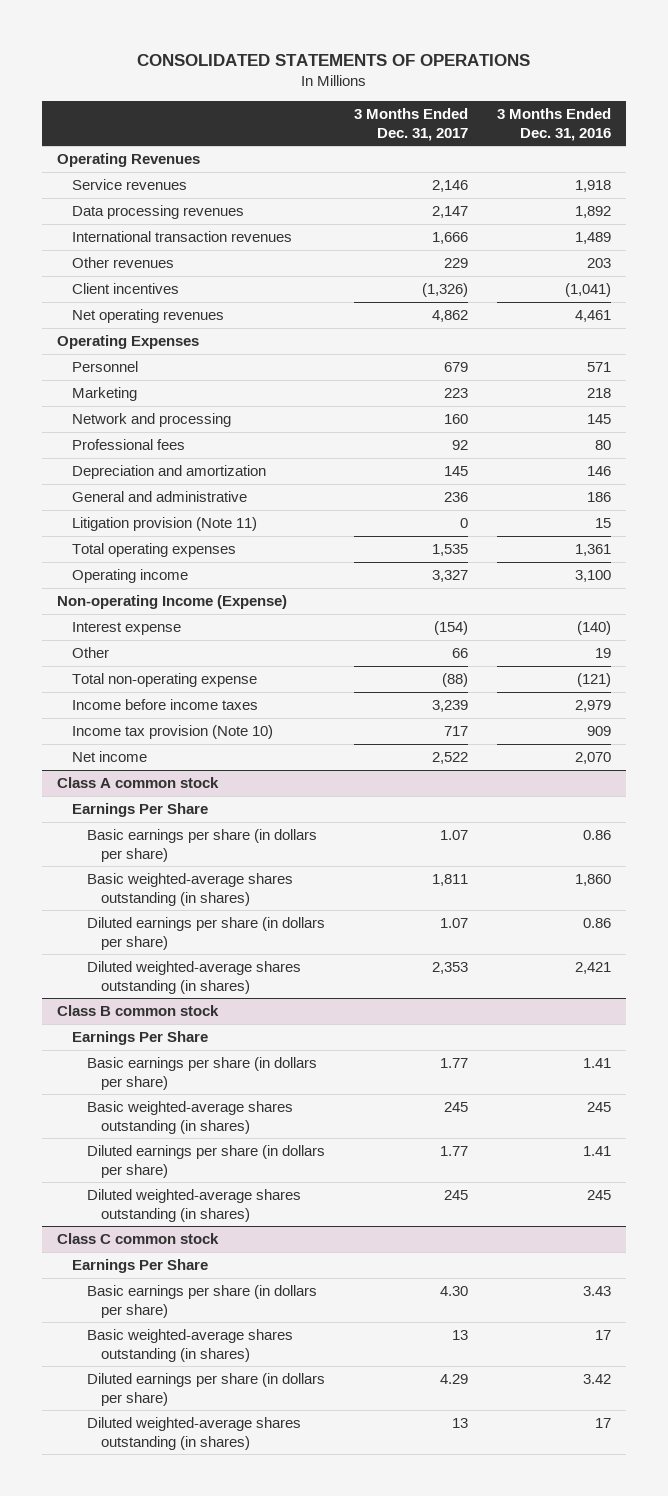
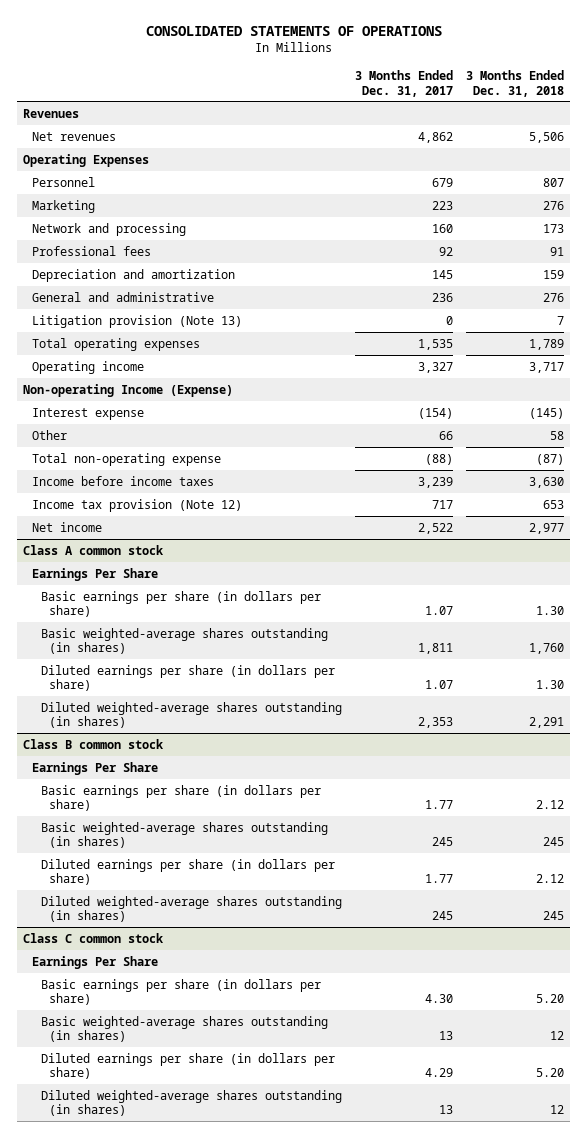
- | 3 Months Ended Dec. 31, 2017 | 3 Months Ended Dec. 31, 2016
+ | 3 Months Ended Dec. 31, 2017 | 3 Months Ended Dec. 31, 2018
- Operating Revenues
- Service revenues | 2,146 | 1,918
- Data processing revenues | 2,147 | 1,892
- International transaction revenues | 1,666 | 1,489
- Other revenues | 229 | 203
- Client incentives | (1,326) | (1,041)
- Net operating revenues | 4,862 | 4,461
+ Revenues
+ Net revenues | 4,862 | 5,506
- Litigation provision (Note 11) | 0 | 15
+ Litigation provision (Note 13) | 0 | 7
- Income tax provision (Note 10) | 717 | 909
+ Income tax provision (Note 12) | 717 | 653

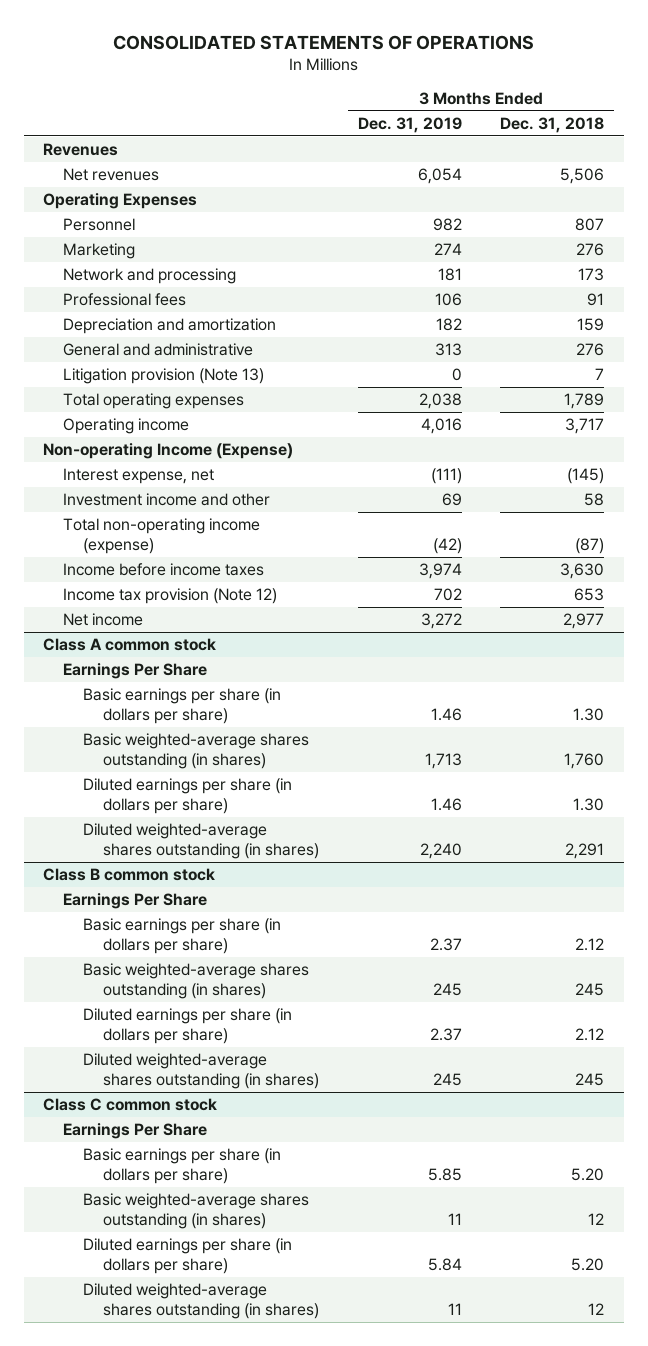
- | 3 Months Ended Dec. 31, 2017 | 3 Months Ended Dec. 31, 2018
+ | 3 Months Ended Dec. 31, 2019 | 3 Months Ended Dec. 31, 2018
- Interest expense | (154) | (145)
- Other | 66 | 58
- Total non-operating expense | (88) | (87)
+ Interest expense, net | (111) | (145)
+ Investment income and other | 69 | 58
+ Total non-operating income (expense) | (42) | (87)

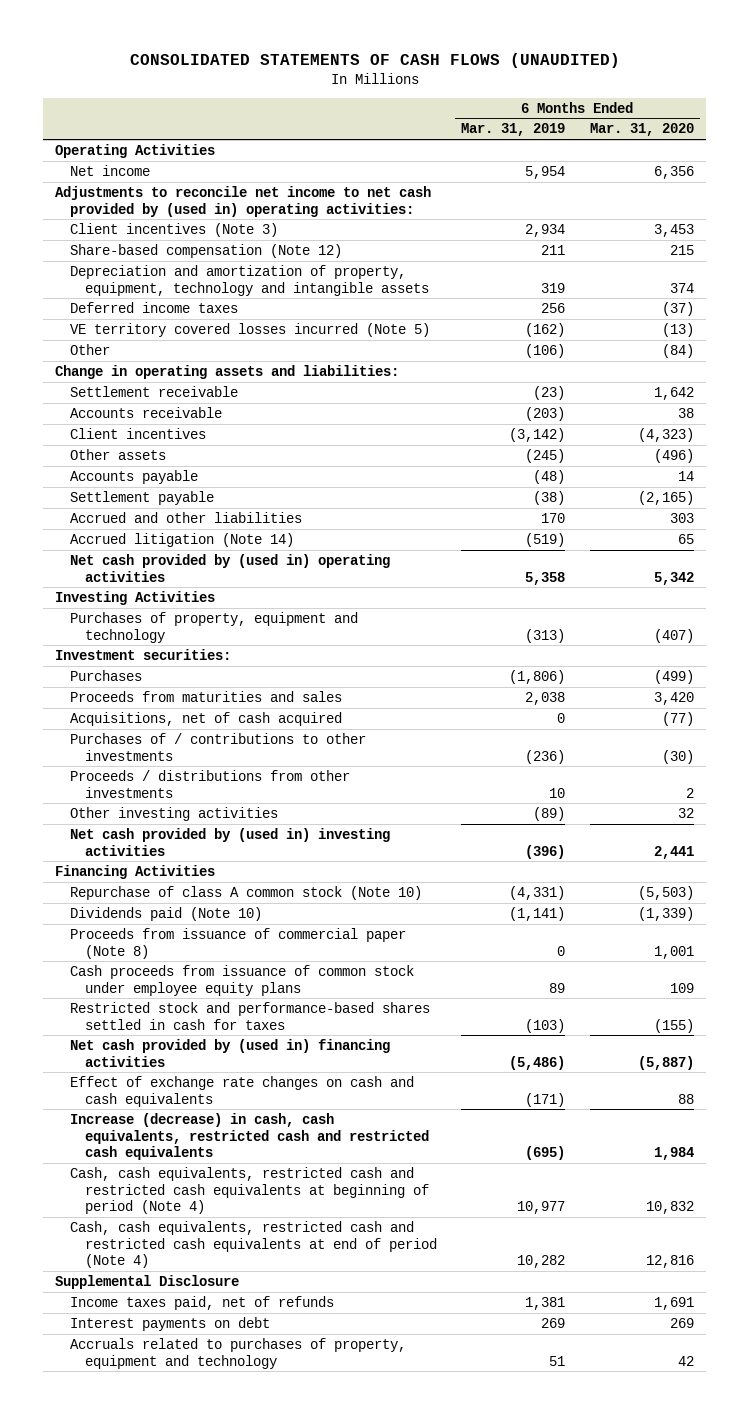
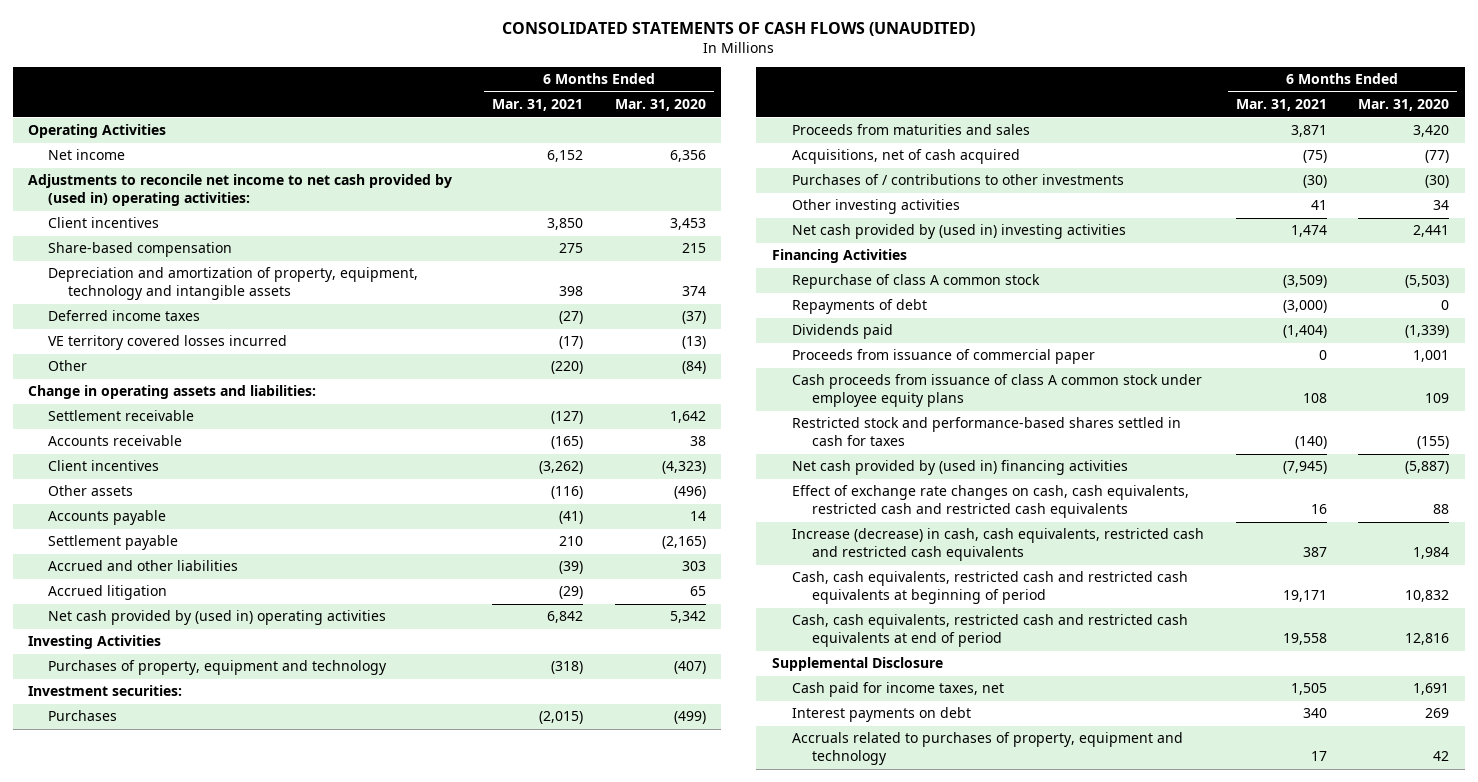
- | 6 Months Ended Mar. 31, 2019 | 6 Months Ended Mar. 31, 2020
+ | 6 Months Ended Mar. 31, 2021 | 6 Months Ended Mar. 31, 2020
- Client incentives (Note 3) | 2,934 | 3,453
- Share-based compensation (Note 12) | 211 | 215
+ Client incentives | 3,850 | 3,453
+ Share-based compensation | 275 | 215
- VE territory covered losses incurred (Note 5) | (162) | (13)
+ VE territory covered losses incurred | (17) | (13)
- Accrued litigation (Note 14) | (519) | 65
+ Accrued litigation | (29) | 65
- Proceeds / distributions from other investments | 10 | 2
- Other investing activities | (89) | 32
+ Other investing activities | 41 | 34
- Repurchase of class A common stock (Note 10) | (4,331) | (5,503)
- Dividends paid (Note 10) | (1,141) | (1,339)
- Proceeds from issuance of commercial paper (Note 8) | 0 | 1,001
- Cash proceeds from issuance of common stock under employee equity plans | 89 | 109
+ Repurchase of class A common stock | (3,509) | (5,503)
+ Repayments of debt | (3,000) | 0
+ Dividends paid | (1,404) | (1,339)
+ Proceeds from issuance of commercial paper | 0 | 1,001
+ Cash proceeds from issuance of class A common stock under employee equity plans | 108 | 109
- Effect of exchange rate changes on cash and cash equivalents | (171) | 88
+ Effect of exchange rate changes on cash, cash equivalents, restricted cash and restricted cash equivalents | 16 | 88
- Cash, cash equivalents, restricted cash and restricted cash equivalents at beginning of period (Note 4) | 10,977 | 10,832
- Cash, cash equivalents, restricted cash and restricted cash equivalents at end of period (Note 4) | 10,282 | 12,816
+ Cash, cash equivalents, restricted cash and restricted cash equivalents at beginning of period | 19,171 | 10,832
+ Cash, cash equivalents, restricted cash and restricted cash equivalents at end of period | 19,558 | 12,816
- Income taxes paid, net of refunds | 1,381 | 1,691
+ Cash paid for income taxes, net | 1,505 | 1,691

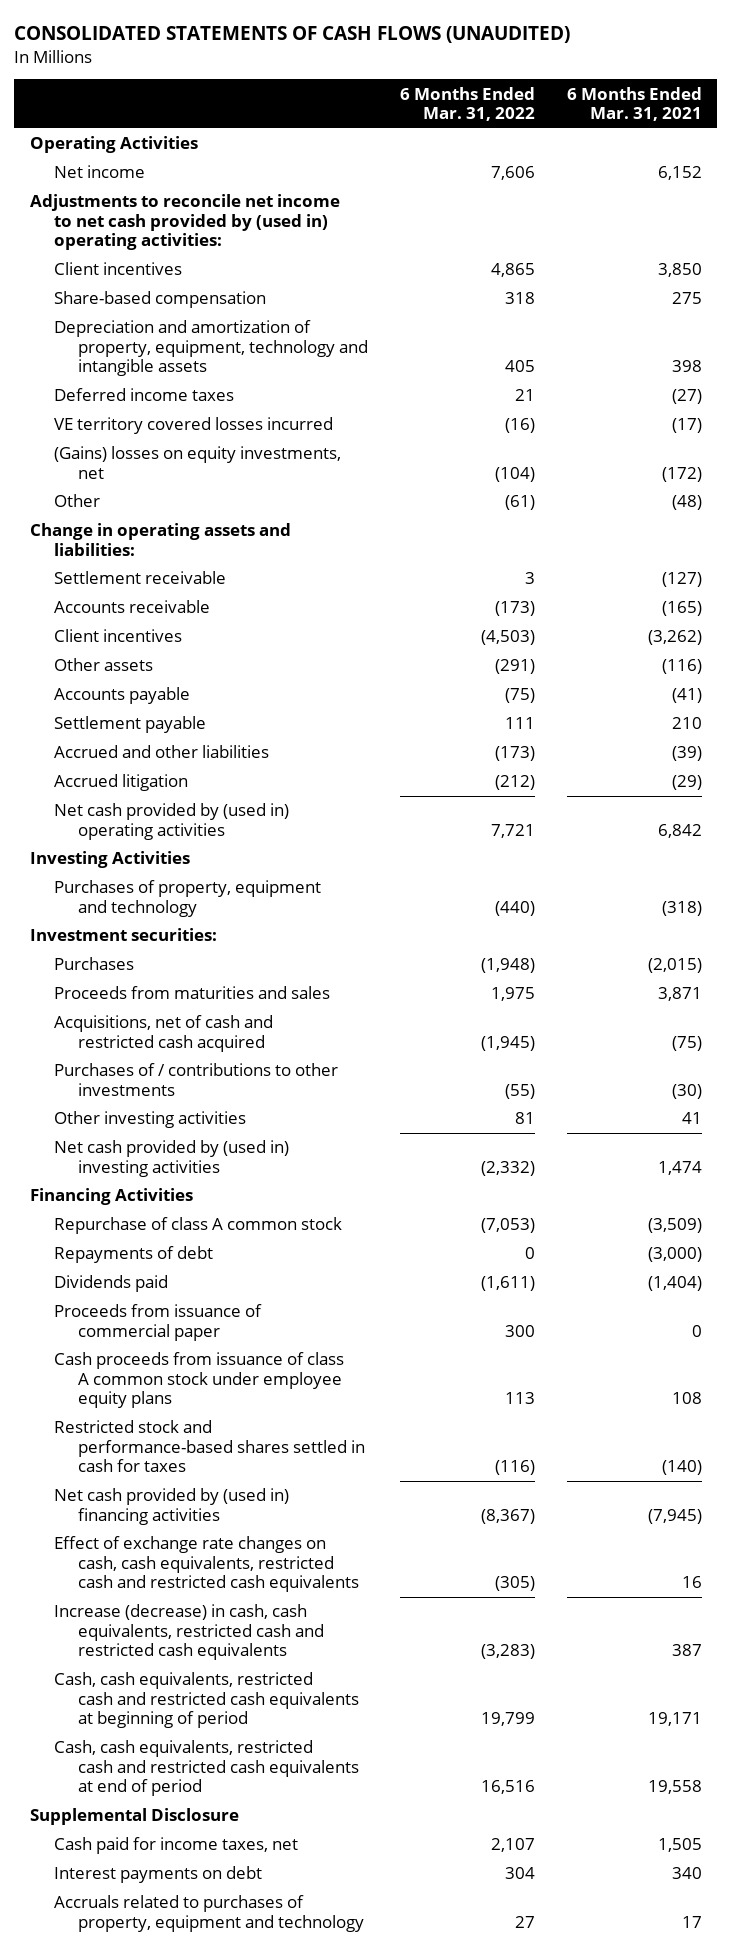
- | 6 Months Ended Mar. 31, 2021 | 6 Months Ended Mar. 31, 2020
+ | 6 Months Ended Mar. 31, 2022 | 6 Months Ended Mar. 31, 2021
- Other | (220) | (84)
+ (Gains) losses on equity investments, net | (104) | (172)
+ Other | (61) | (48)
- Acquisitions, net of cash acquired | (75) | (77)
+ Acquisitions, net of cash and restricted cash acquired | (1,945) | (75)

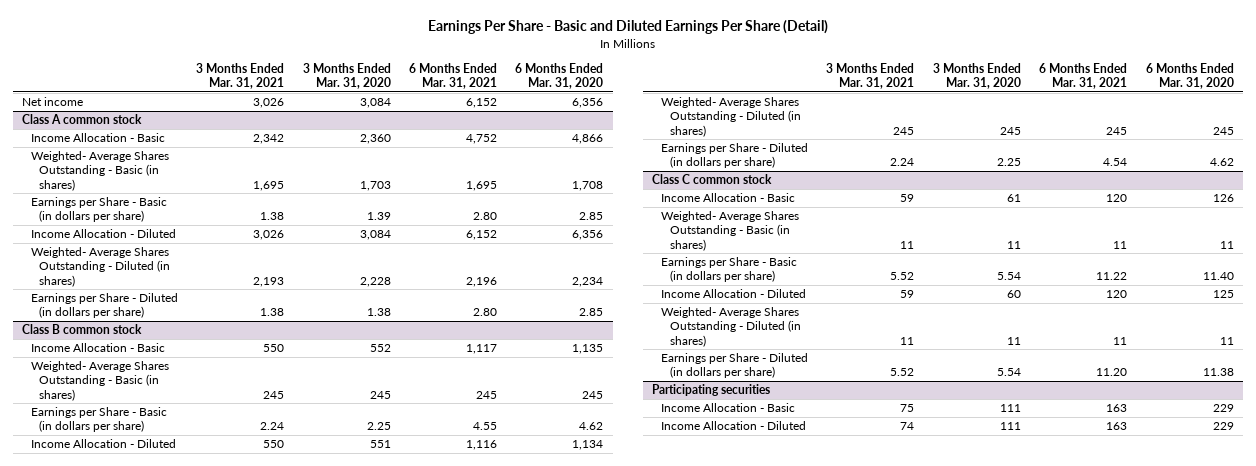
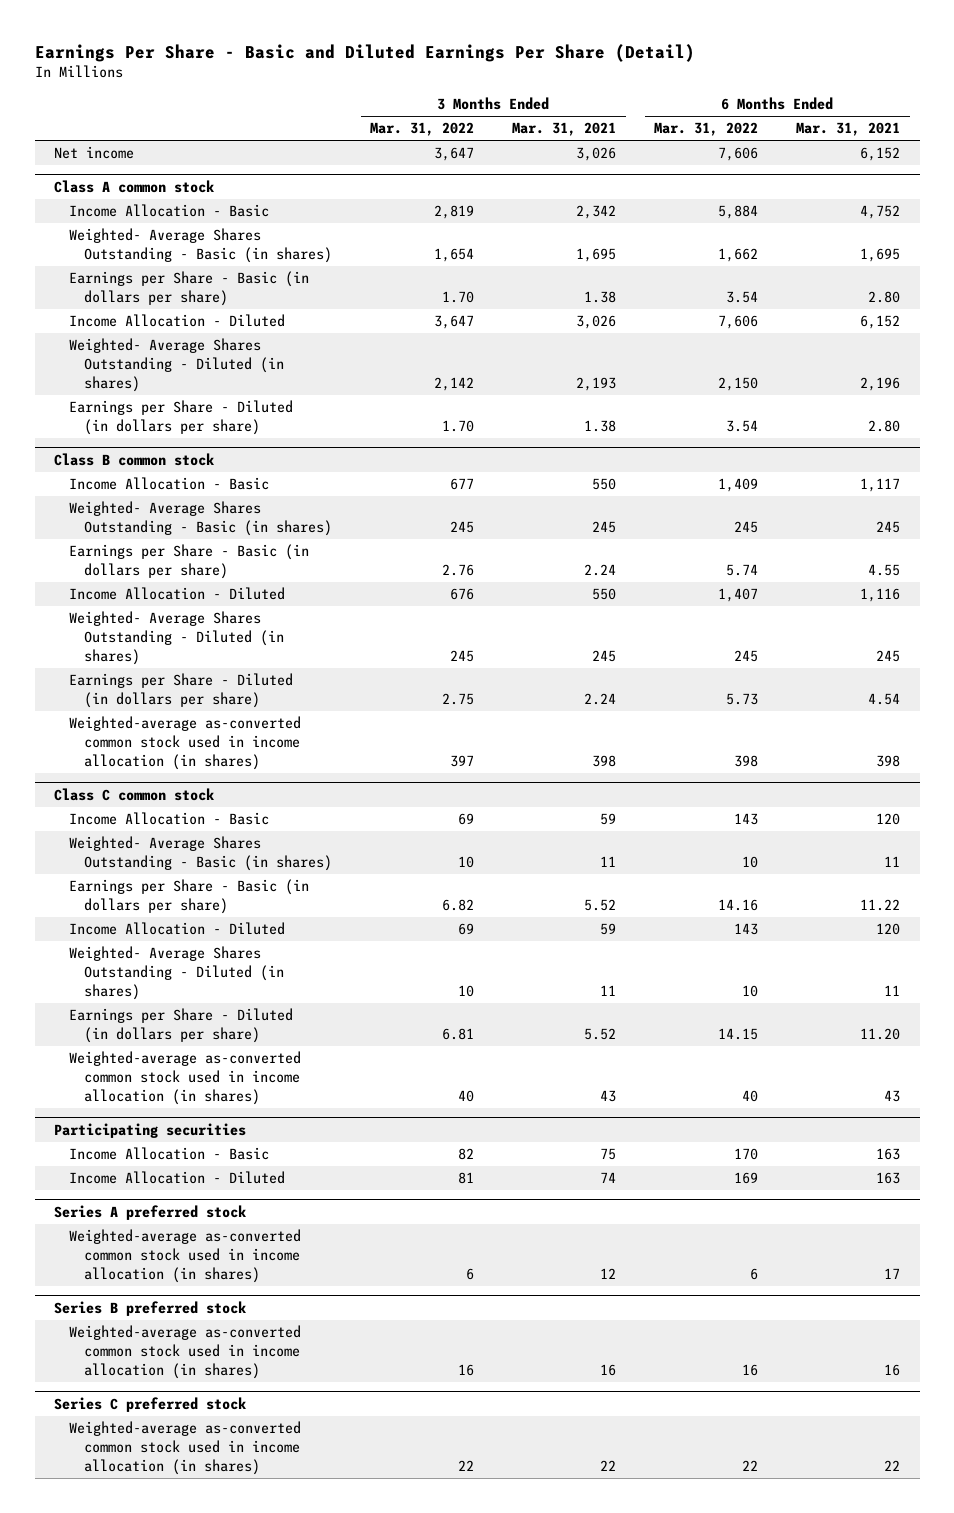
- | 3 Months Ended Mar. 31, 2021 | 3 Months Ended Mar. 31, 2020 | 6 Months Ended Mar. 31, 2021 | 6 Months Ended Mar. 31, 2020
+ | 3 Months Ended Mar. 31, 2022 | 3 Months Ended Mar. 31, 2021 | 6 Months Ended Mar. 31, 2022 | 6 Months Ended Mar. 31, 2021
@ Class B common stock
+ Weighted-average as-converted common stock used in income allocation (in shares) | 397 | 398 | 398 | 398
@ Class C common stock
+ Weighted-average as-converted common stock used in income allocation (in shares) | 40 | 43 | 40 | 43
+ Series A preferred stock
+ Weighted-average as-converted common stock used in income allocation (in shares) | 6 | 12 | 6 | 17
+ Series B preferred stock
+ Weighted-average as-converted common stock used in income allocation (in shares) | 16 | 16 | 16 | 16
+ Series C preferred stock
+ Weighted-average as-converted common stock used in income allocation (in shares) | 22 | 22 | 22 | 22

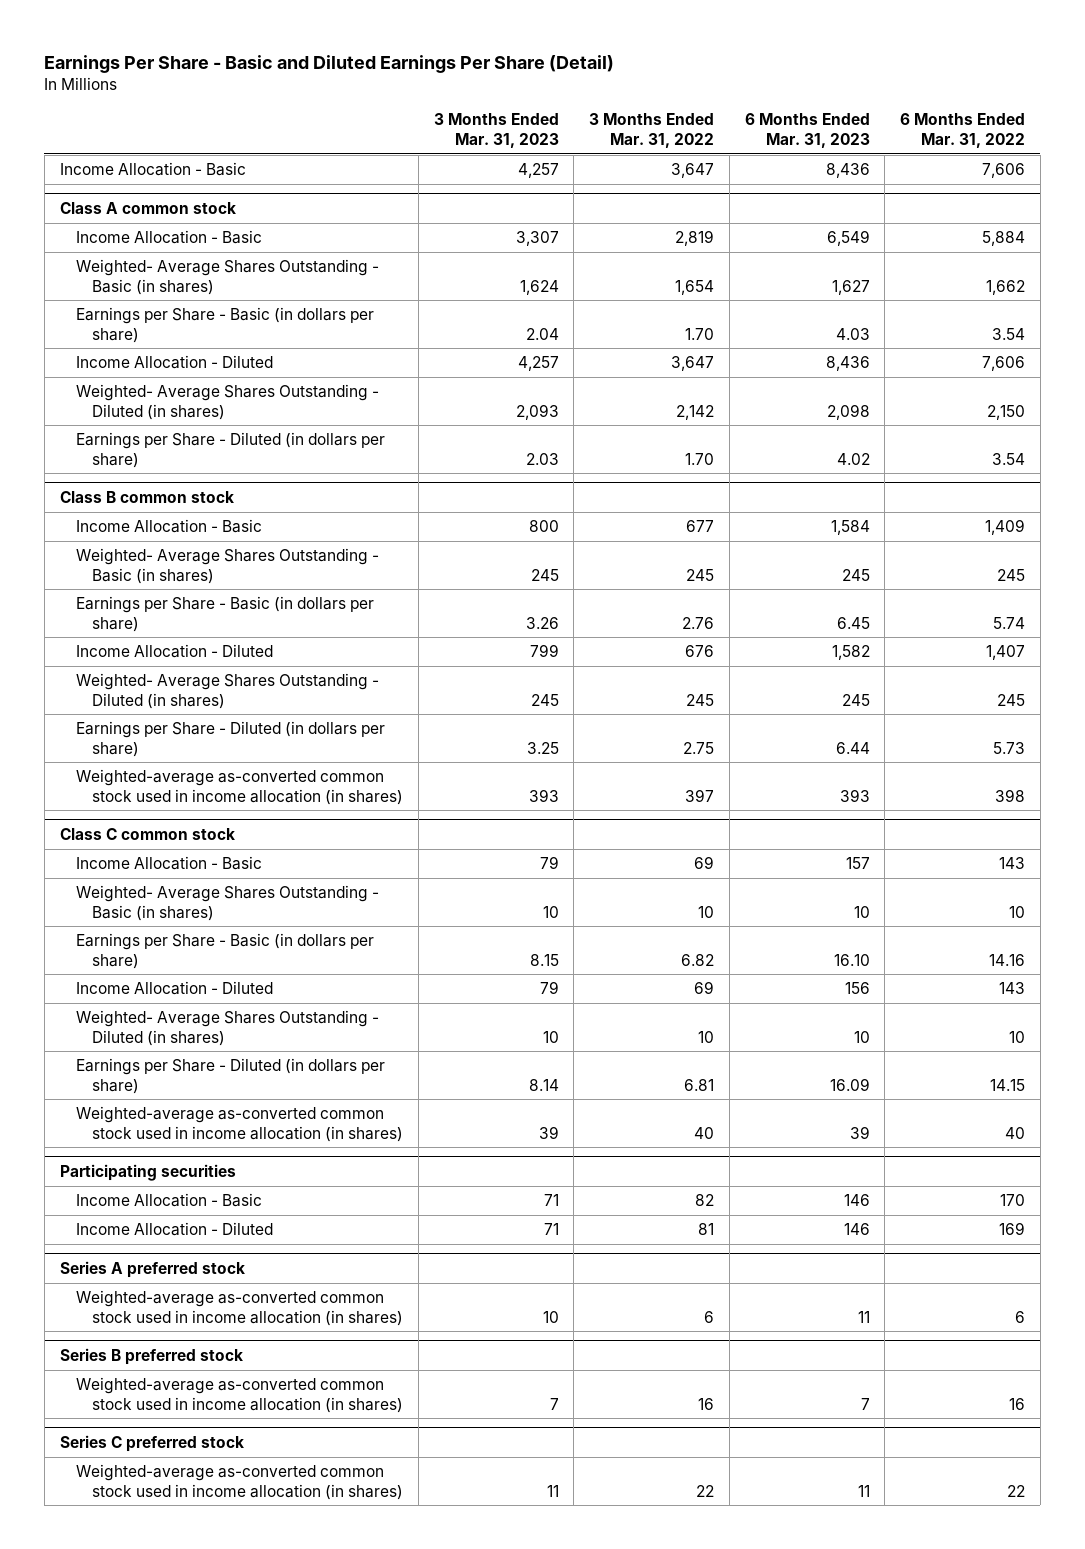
- | 3 Months Ended Mar. 31, 2022 | 3 Months Ended Mar. 31, 2021 | 6 Months Ended Mar. 31, 2022 | 6 Months Ended Mar. 31, 2021
+ | 3 Months Ended Mar. 31, 2023 | 3 Months Ended Mar. 31, 2022 | 6 Months Ended Mar. 31, 2023 | 6 Months Ended Mar. 31, 2022
- Net income | 3,647 | 3,026 | 7,606 | 6,152
+ Income Allocation - Basic | 4,257 | 3,647 | 8,436 | 7,606

